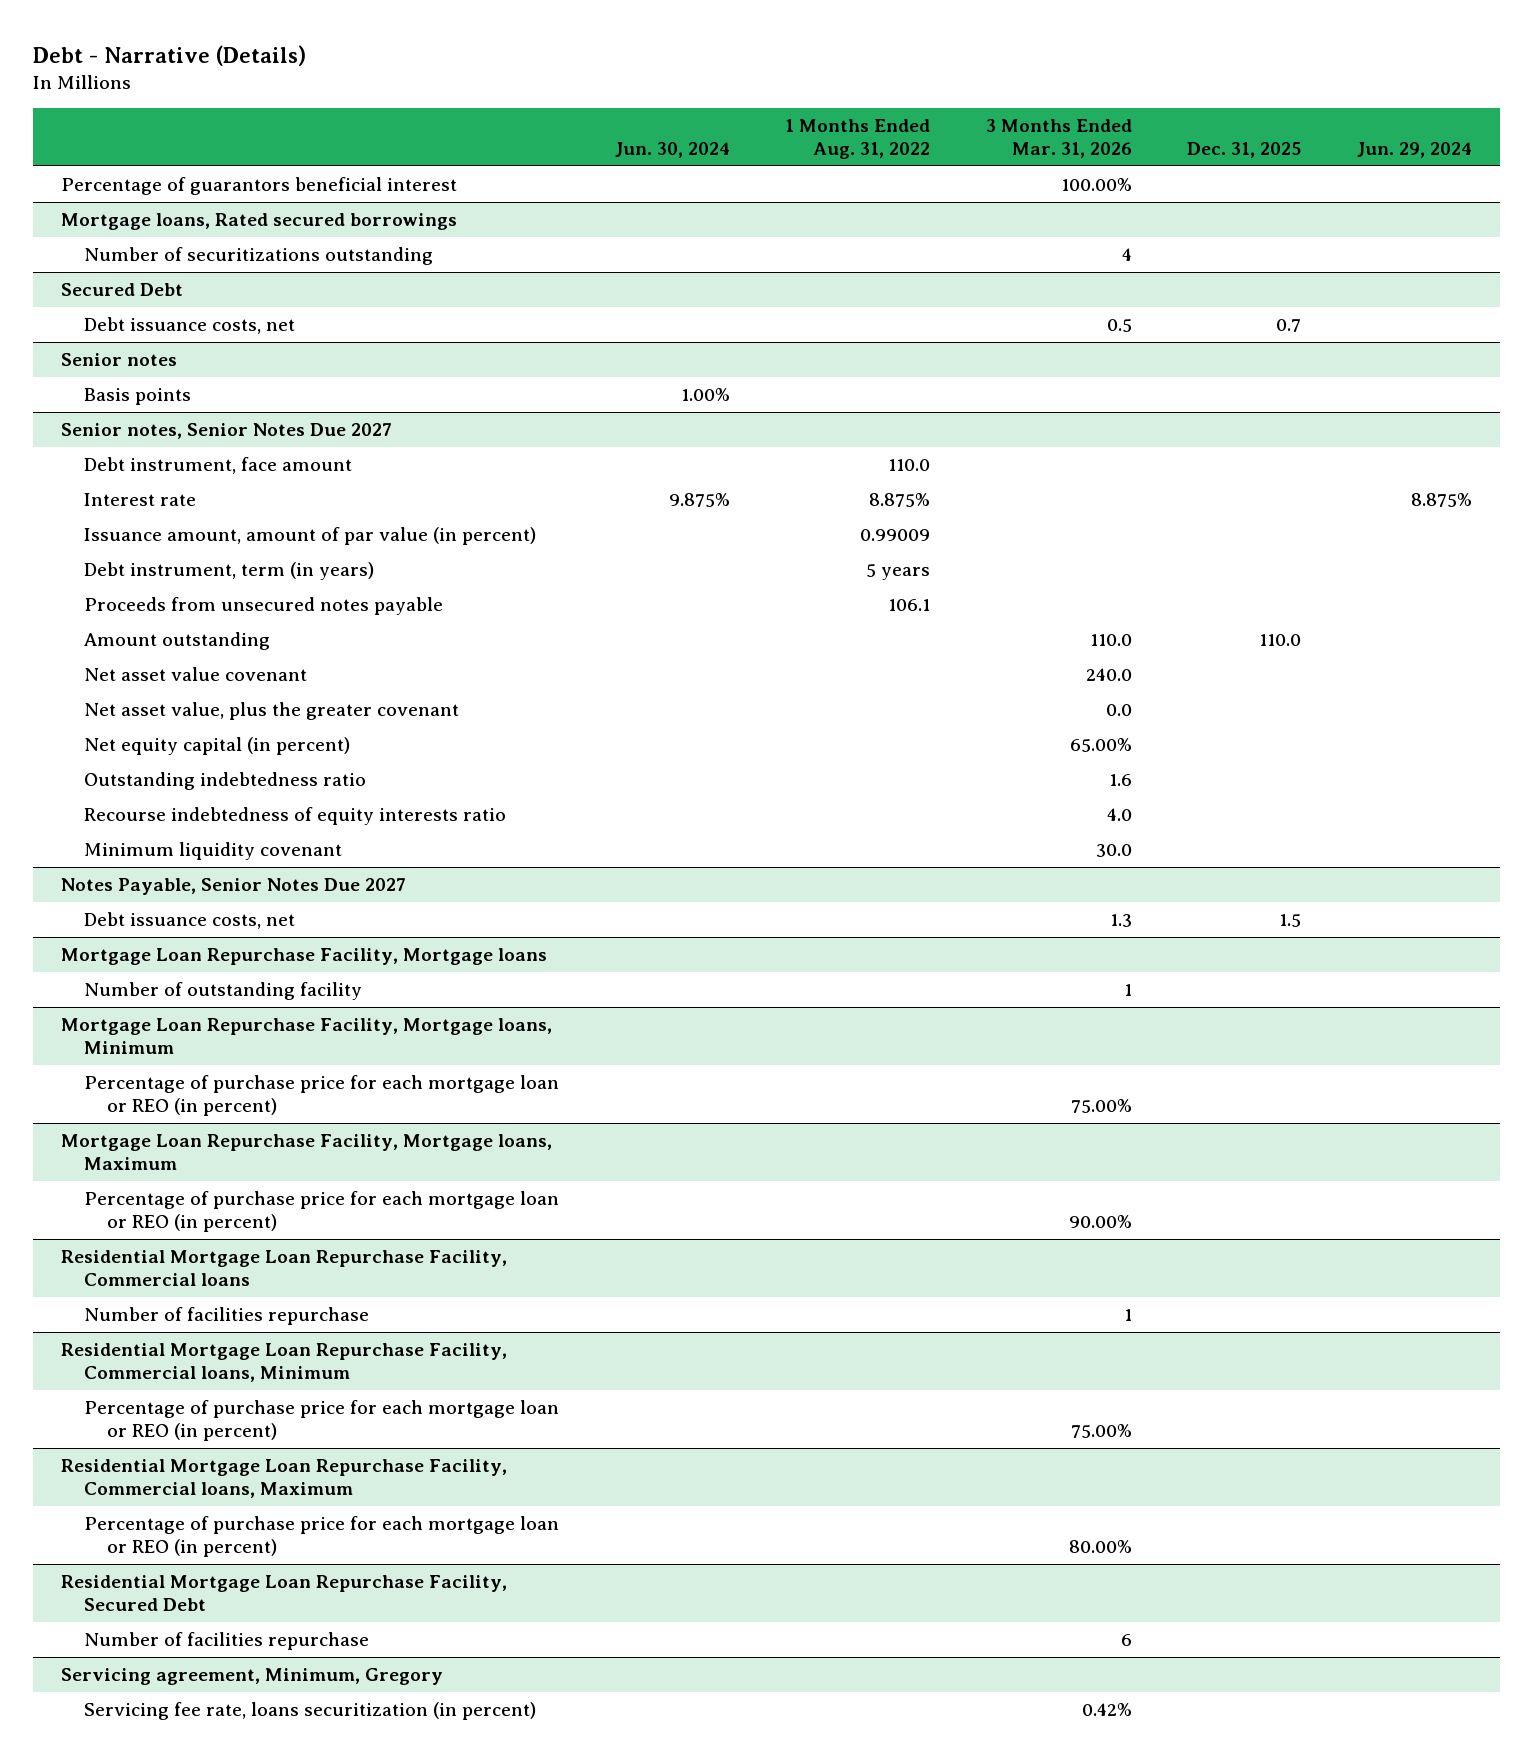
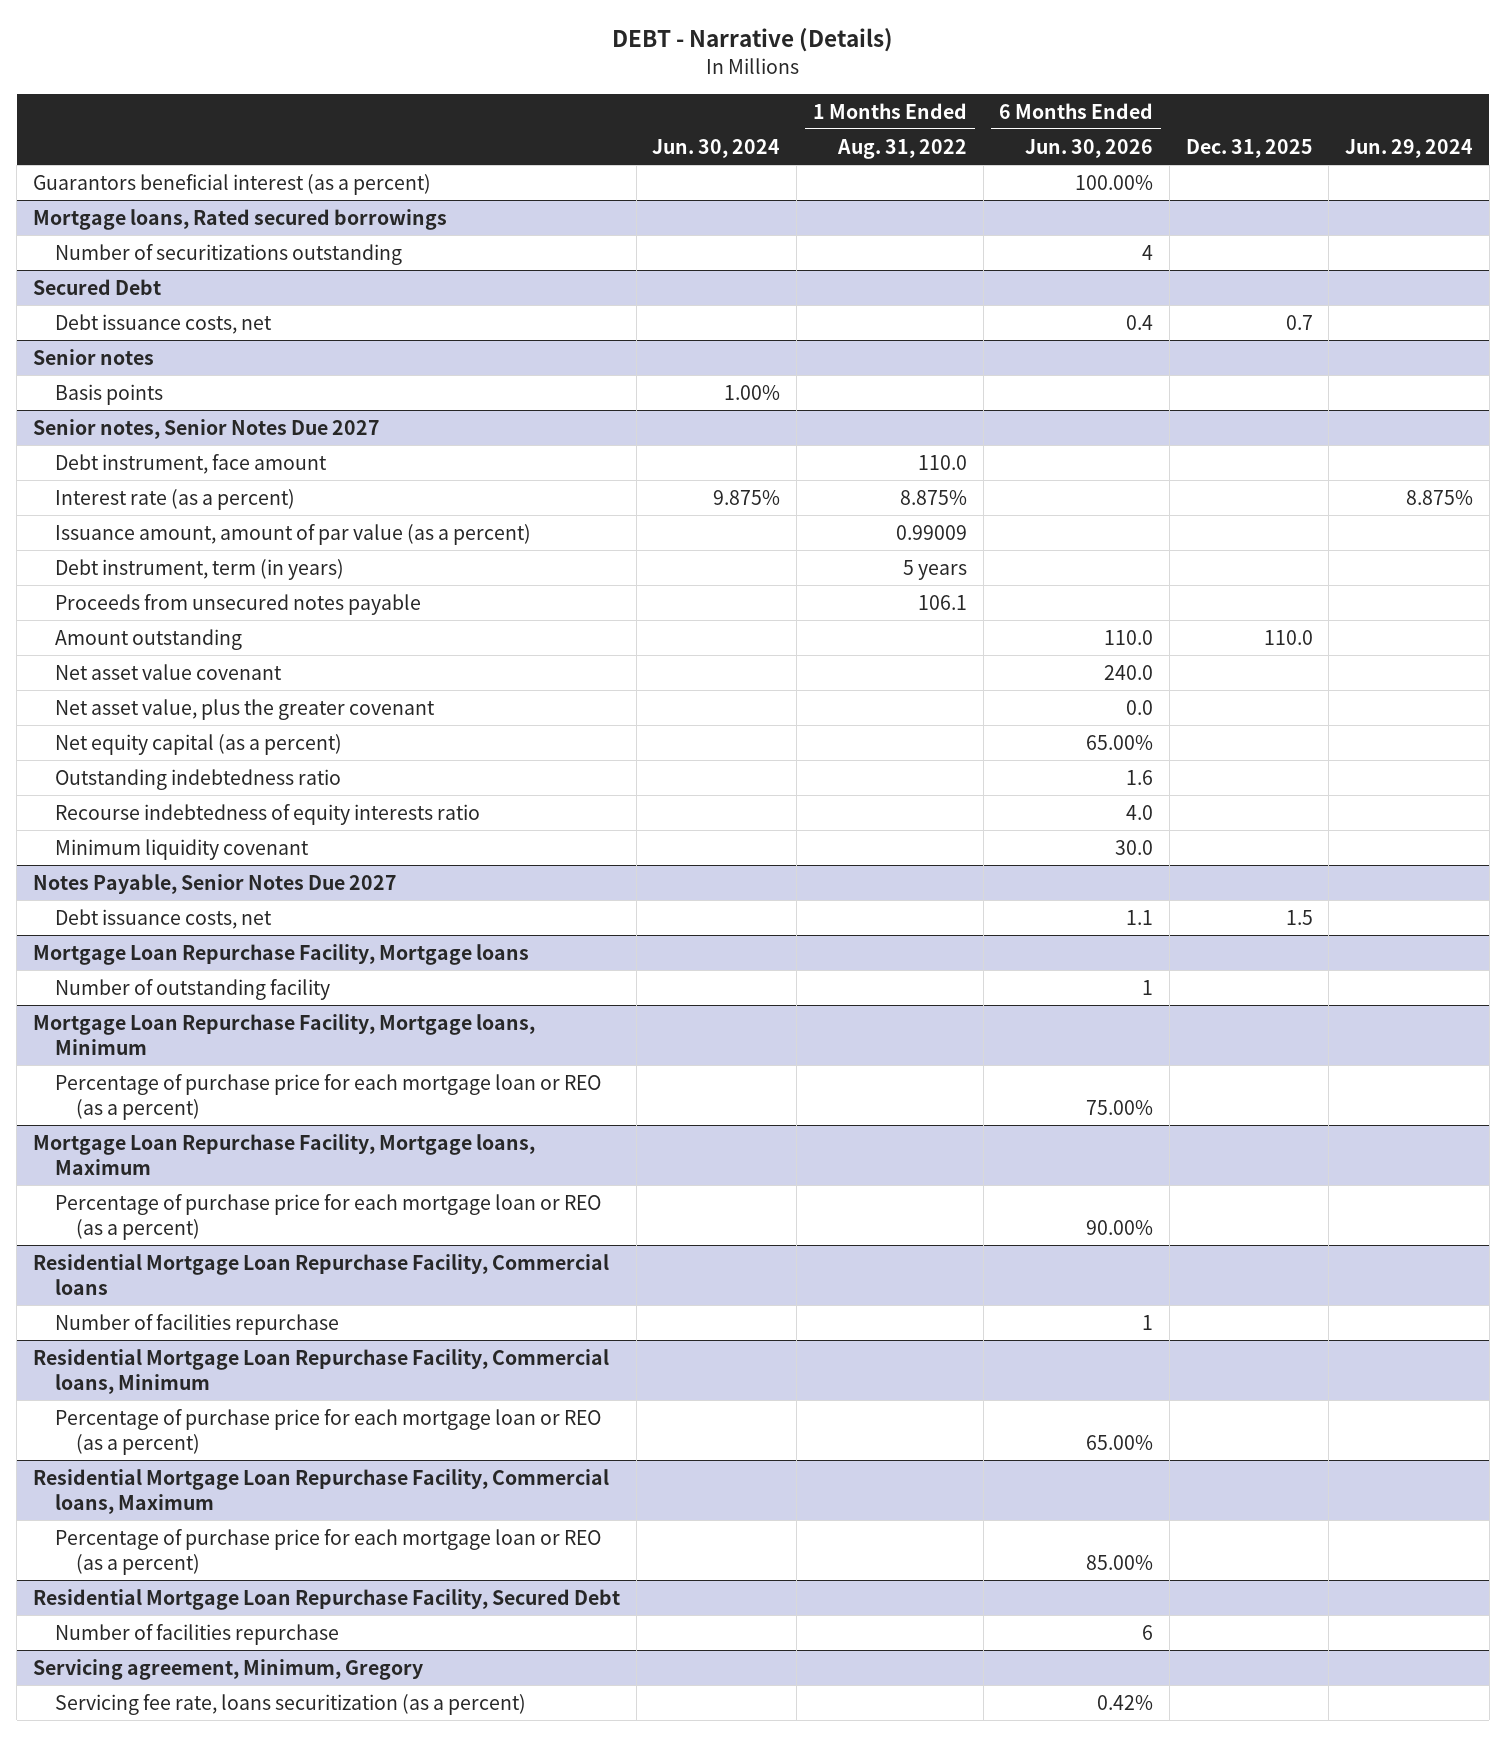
- Debt - Narrative (Details)
+ DEBT - Narrative (Details)
- | Jun. 30, 2024 | 1 Months Ended Aug. 31, 2022 | 3 Months Ended Mar. 31, 2026 | Dec. 31, 2025 | Jun. 29, 2024
+ | Jun. 30, 2024 | 1 Months Ended Aug. 31, 2022 | 6 Months Ended Jun. 30, 2026 | Dec. 31, 2025 | Jun. 29, 2024
- Percentage of guarantors beneficial interest | | | 100.00% | |
+ Guarantors beneficial interest (as a percent) | | | 100.00% | |
@ Senior notes, Senior Notes Due 2027
- Interest rate | 9.875% | 8.875% | | | 8.875%
- Issuance amount, amount of par value (in percent) | | 0.99009 | | |
+ Interest rate (as a percent) | 9.875% | 8.875% | | | 8.875%
+ Issuance amount, amount of par value (as a percent) | | 0.99009 | | |
- Net equity capital (in percent) | | | 65.00% | |
+ Net equity capital (as a percent) | | | 65.00% | |
@ Mortgage Loan Repurchase Facility, Mortgage loans, Minimum
- Percentage of purchase price for each mortgage loan or REO (in percent) | | | 75.00% | |
+ Percentage of purchase price for each mortgage loan or REO (as a percent) | | | 75.00% | |
@ Mortgage Loan Repurchase Facility, Mortgage loans, Maximum
- Percentage of purchase price for each mortgage loan or REO (in percent) | | | 90.00% | |
+ Percentage of purchase price for each mortgage loan or REO (as a percent) | | | 90.00% | |
@ Residential Mortgage Loan Repurchase Facility, Commercial loans, Minimum
- Percentage of purchase price for each mortgage loan or REO (in percent) | | | 75.00% | |
+ Percentage of purchase price for each mortgage loan or REO (as a percent) | | | 65.00% | |
@ Residential Mortgage Loan Repurchase Facility, Commercial loans, Maximum
- Percentage of purchase price for each mortgage loan or REO (in percent) | | | 80.00% | |
+ Percentage of purchase price for each mortgage loan or REO (as a percent) | | | 85.00% | |
@ Servicing agreement, Minimum, Gregory
- Servicing fee rate, loans securitization (in percent) | | | 0.42% | |
+ Servicing fee rate, loans securitization (as a percent) | | | 0.42% | |

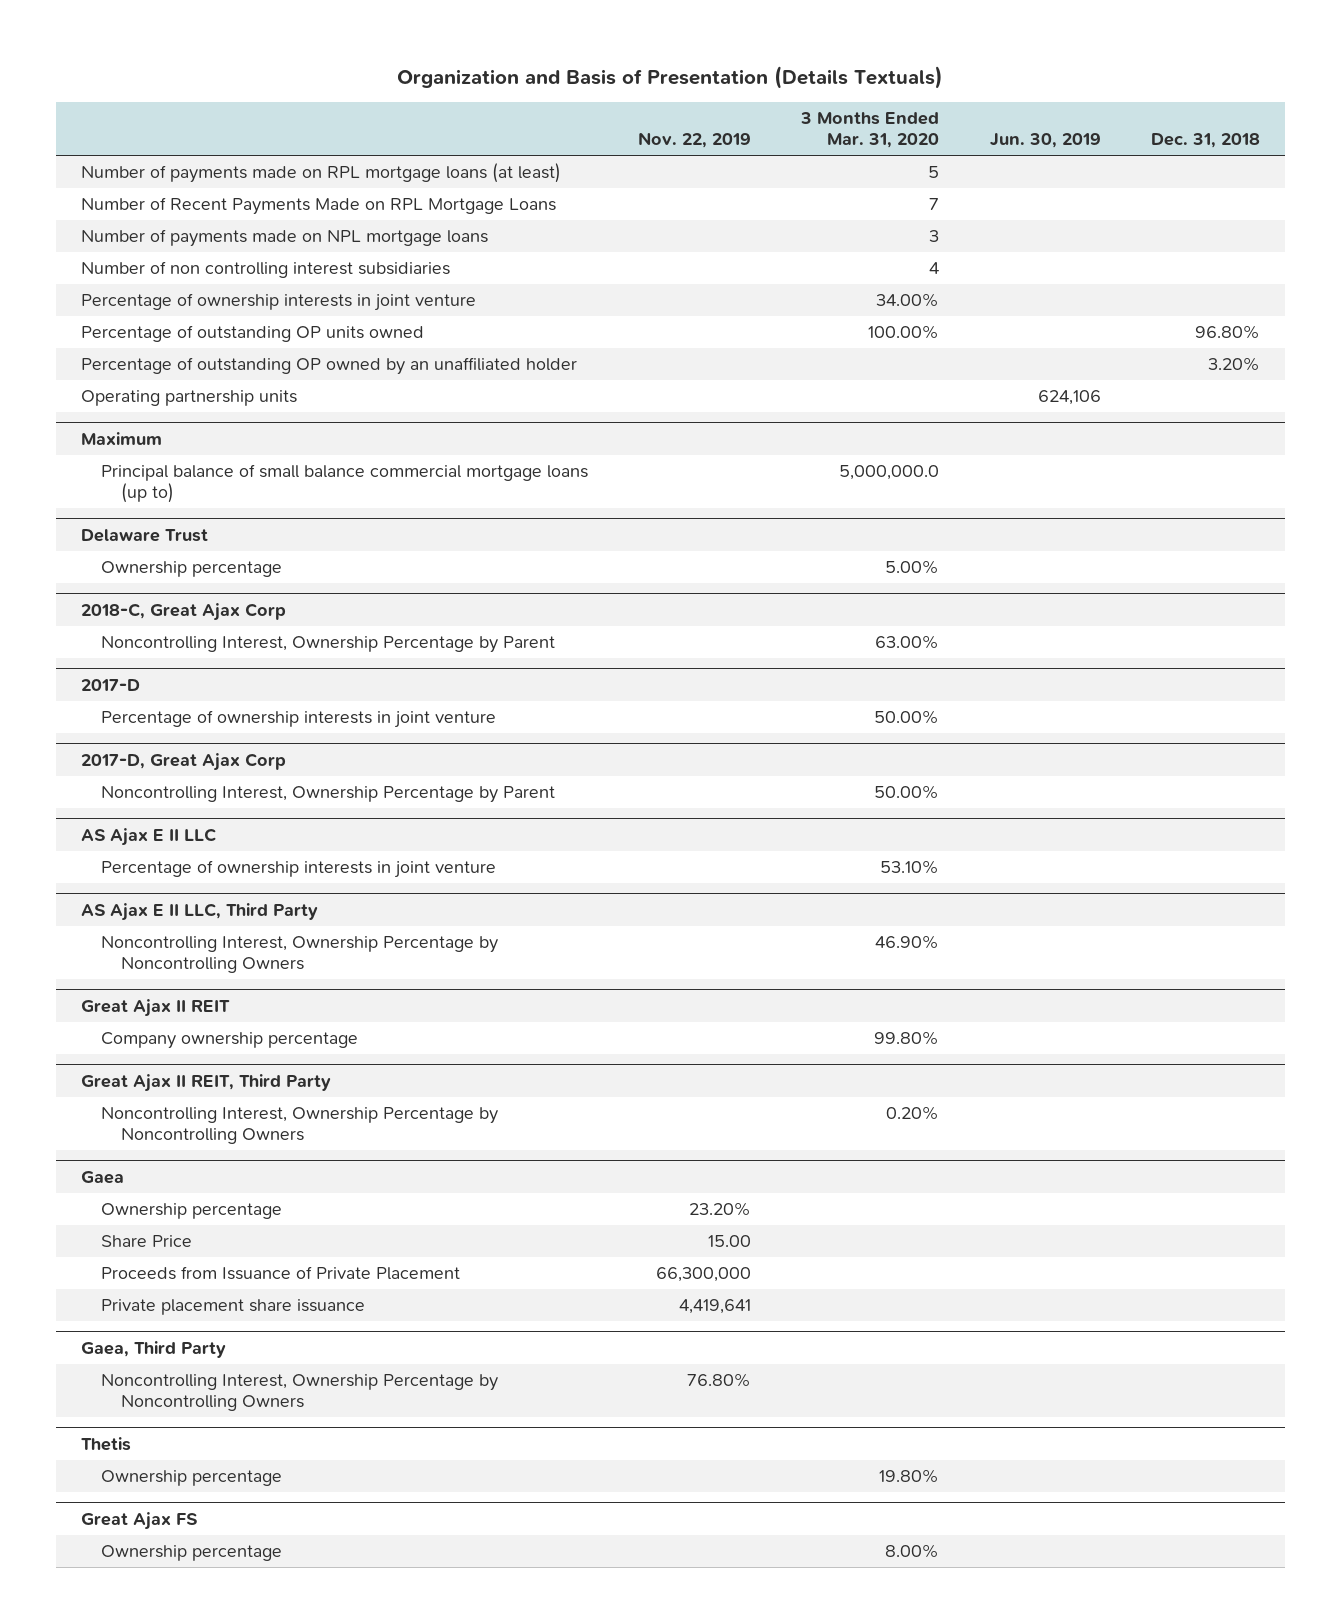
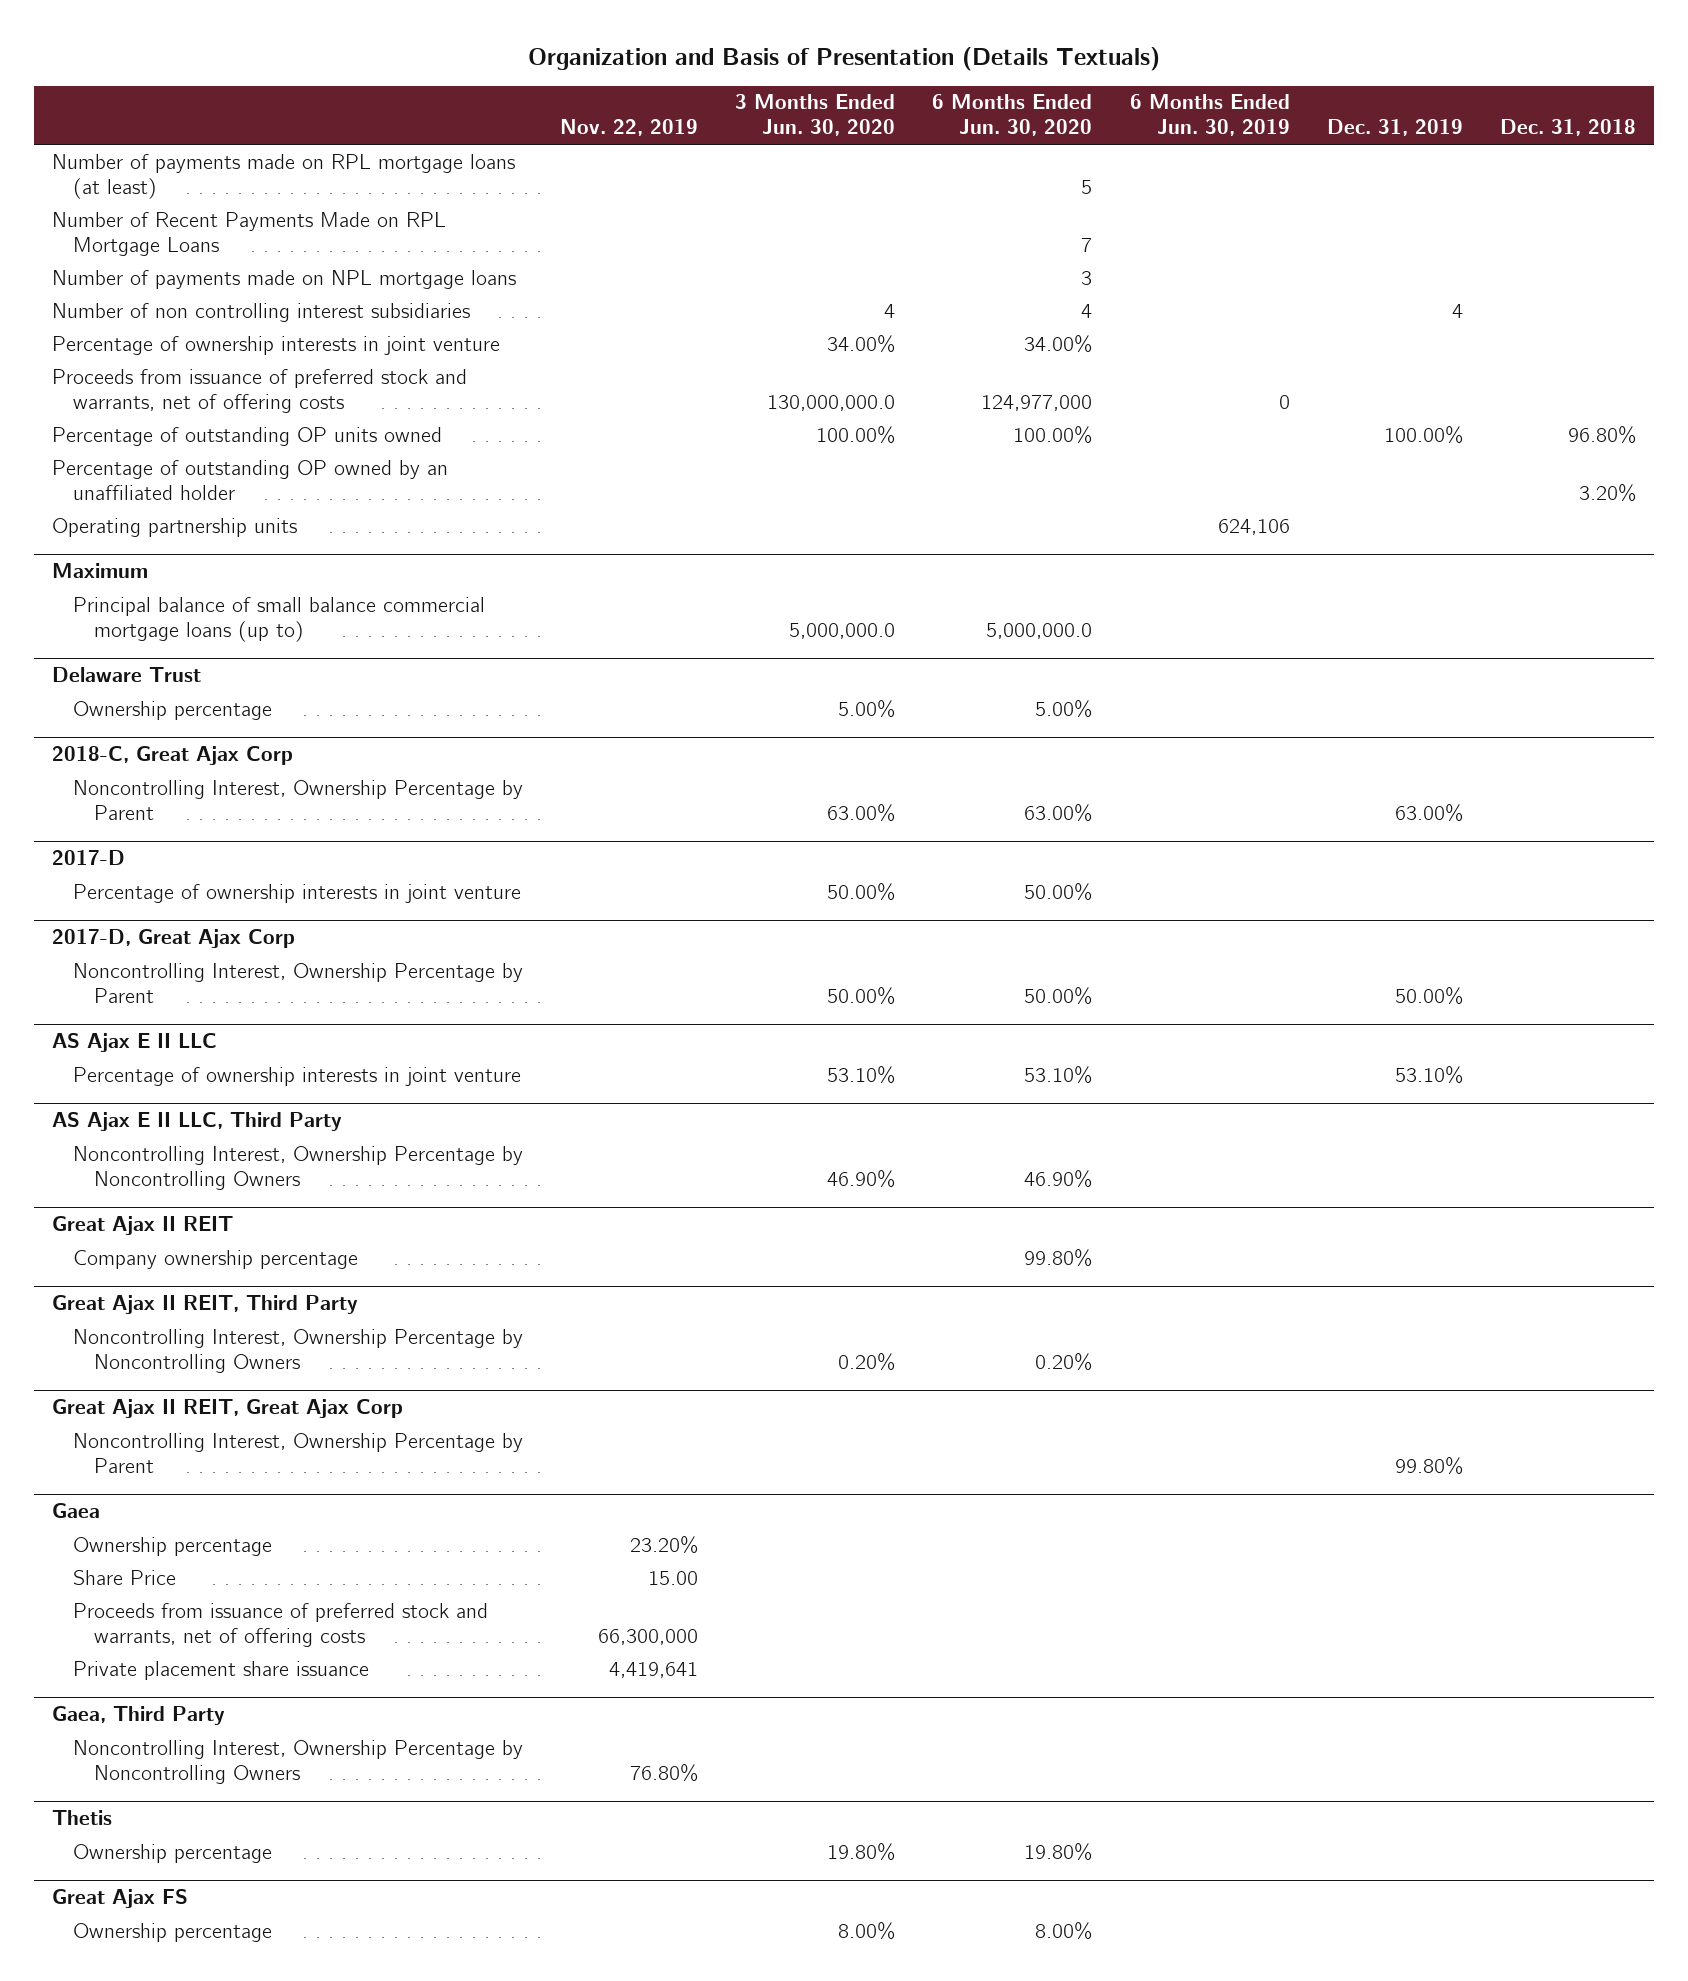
- | Nov. 22, 2019 | 3 Months Ended Mar. 31, 2020 | Jun. 30, 2019 | Dec. 31, 2018
+ | Nov. 22, 2019 | 3 Months Ended Jun. 30, 2020 | 6 Months Ended Jun. 30, 2020 | 6 Months Ended Jun. 30, 2019 | Dec. 31, 2019 | Dec. 31, 2018
+ Proceeds from issuance of preferred stock and warrants, net of offering costs | | 130,000,000.0 | 124,977,000 | 0 | |
+ Great Ajax II REIT, Great Ajax Corp
+ Noncontrolling Interest, Ownership Percentage by Parent | | | | | 99.80% |
@ Gaea
- Proceeds from Issuance of Private Placement | 66,300,000 | | |
+ Proceeds from issuance of preferred stock and warrants, net of offering costs | 66,300,000 | | | | |

